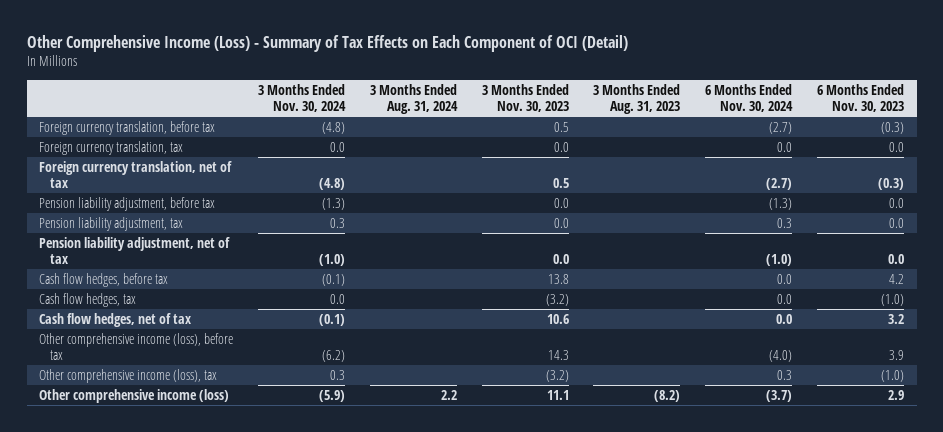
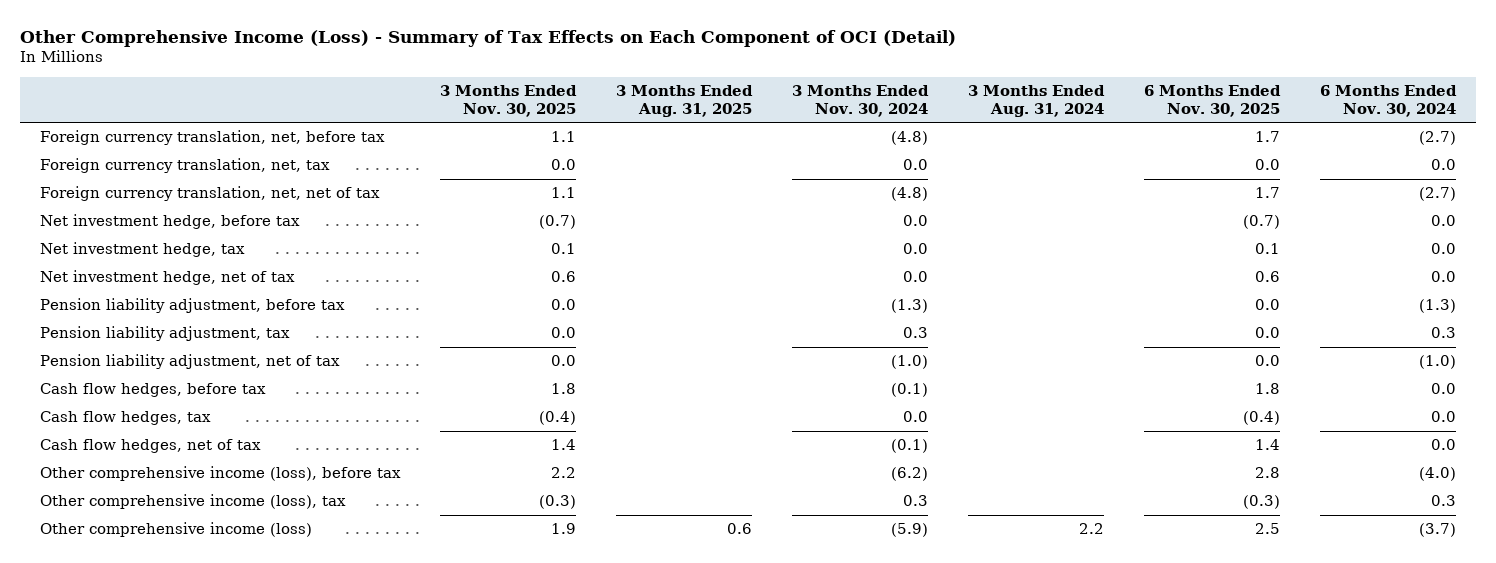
- | 3 Months Ended Nov. 30, 2024 | 3 Months Ended Aug. 31, 2024 | 3 Months Ended Nov. 30, 2023 | 3 Months Ended Aug. 31, 2023 | 6 Months Ended Nov. 30, 2024 | 6 Months Ended Nov. 30, 2023
+ | 3 Months Ended Nov. 30, 2025 | 3 Months Ended Aug. 31, 2025 | 3 Months Ended Nov. 30, 2024 | 3 Months Ended Aug. 31, 2024 | 6 Months Ended Nov. 30, 2025 | 6 Months Ended Nov. 30, 2024
- Foreign currency translation, before tax | (4.8) | | 0.5 | | (2.7) | (0.3)
- Foreign currency translation, tax | 0.0 | | 0.0 | | 0.0 | 0.0
- Foreign currency translation, net of tax | (4.8) | | 0.5 | | (2.7) | (0.3)
+ Foreign currency translation, net, before tax | 1.1 | | (4.8) | | 1.7 | (2.7)
+ Foreign currency translation, net, tax | 0.0 | | 0.0 | | 0.0 | 0.0
+ Foreign currency translation, net, net of tax | 1.1 | | (4.8) | | 1.7 | (2.7)
+ Net investment hedge, before tax | (0.7) | | 0.0 | | (0.7) | 0.0
+ Net investment hedge, tax | 0.1 | | 0.0 | | 0.1 | 0.0
+ Net investment hedge, net of tax | 0.6 | | 0.0 | | 0.6 | 0.0

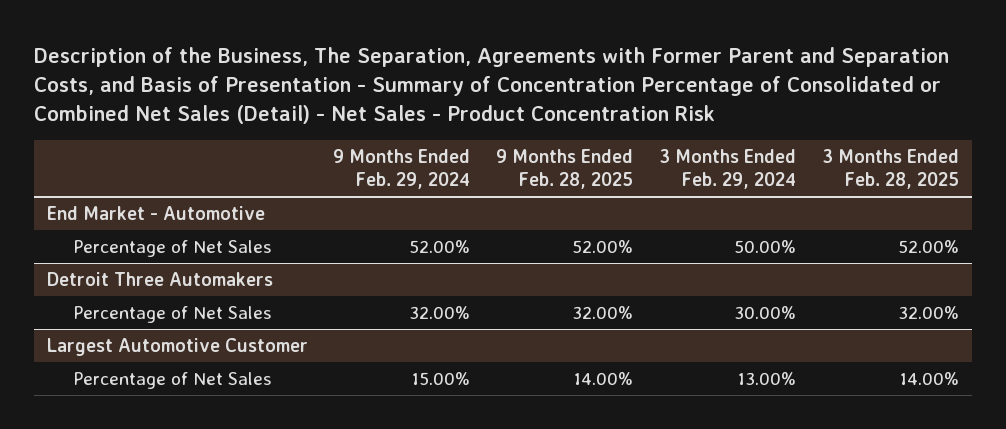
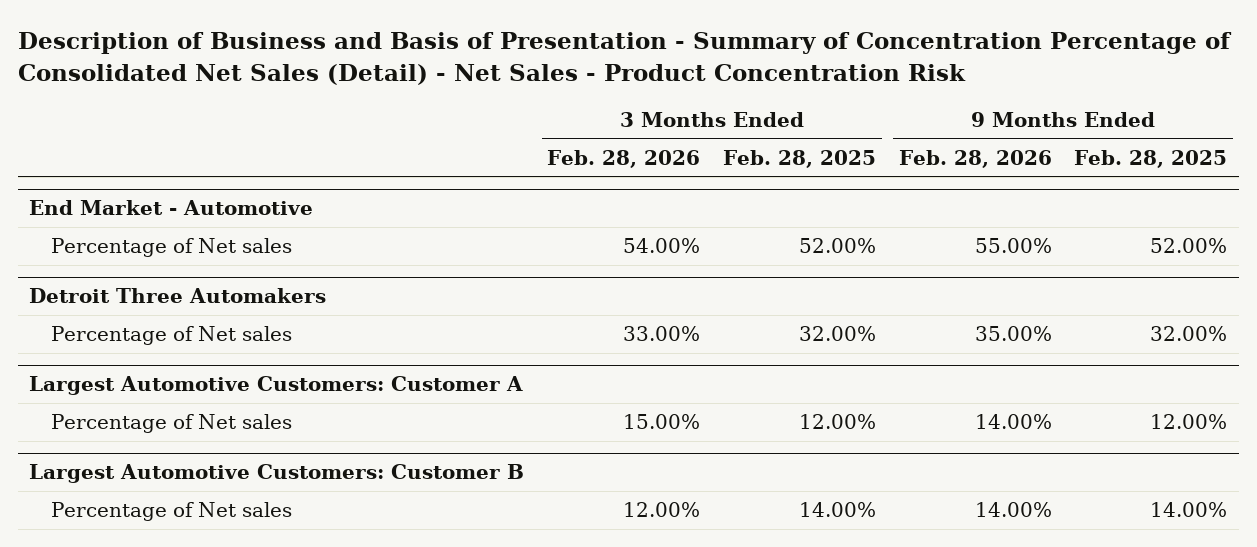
- Description of the Business, The Separation, Agreements with Former Parent and Separation Costs, and Basis of Presentation - Summary of Concentration Percentage of Consolidated or Combined Net Sales (Detail) - Net Sales - Product Concentration Risk
+ Description of Business and Basis of Presentation - Summary of Concentration Percentage of Consolidated Net Sales (Detail) - Net Sales - Product Concentration Risk
- | 9 Months Ended Feb. 29, 2024 | 9 Months Ended Feb. 28, 2025 | 3 Months Ended Feb. 29, 2024 | 3 Months Ended Feb. 28, 2025
+ | 3 Months Ended Feb. 28, 2026 | 3 Months Ended Feb. 28, 2025 | 9 Months Ended Feb. 28, 2026 | 9 Months Ended Feb. 28, 2025
@ End Market - Automotive
- Percentage of Net Sales | 52.00% | 52.00% | 50.00% | 52.00%
+ Percentage of Net sales | 54.00% | 52.00% | 55.00% | 52.00%
@ Detroit Three Automakers
- Percentage of Net Sales | 32.00% | 32.00% | 30.00% | 32.00%
- Largest Automotive Customer
- Percentage of Net Sales | 15.00% | 14.00% | 13.00% | 14.00%
@ Detroit Three Automakers
+ Percentage of Net sales | 33.00% | 32.00% | 35.00% | 32.00%
+ Largest Automotive Customers: Customer A
+ Percentage of Net sales | 15.00% | 12.00% | 14.00% | 12.00%
+ Largest Automotive Customers: Customer B
+ Percentage of Net sales | 12.00% | 14.00% | 14.00% | 14.00%

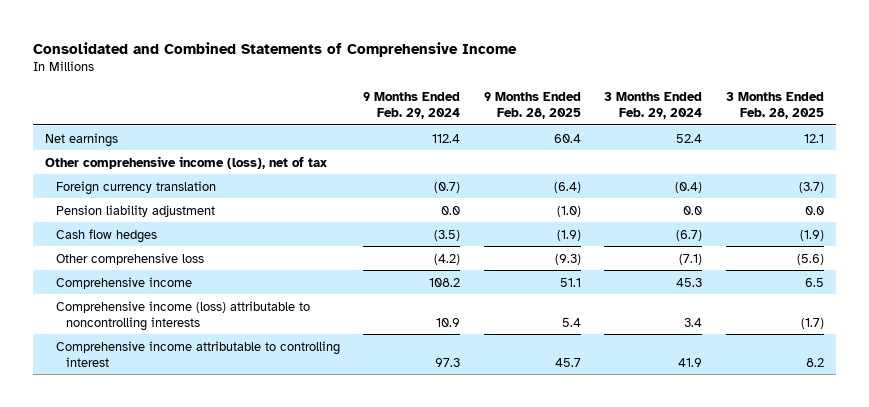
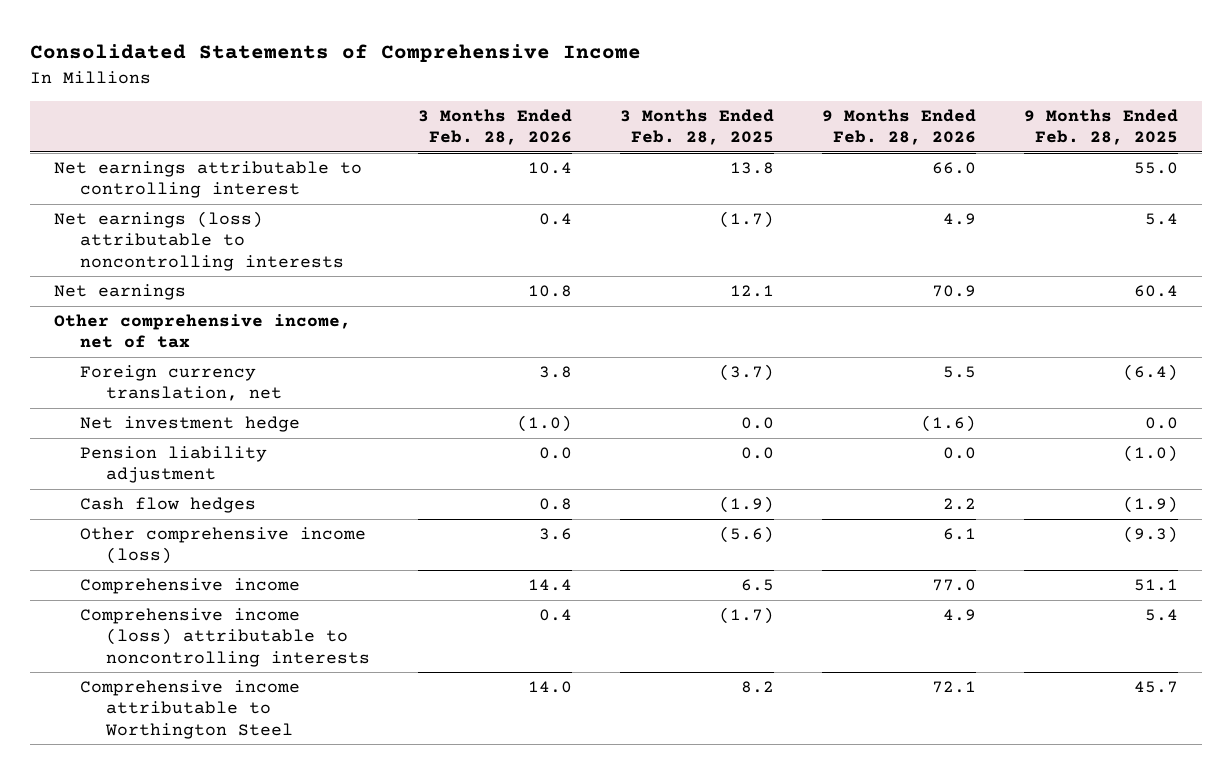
- Consolidated and Combined Statements of Comprehensive Income
+ Consolidated Statements of Comprehensive Income
- | 9 Months Ended Feb. 29, 2024 | 9 Months Ended Feb. 28, 2025 | 3 Months Ended Feb. 29, 2024 | 3 Months Ended Feb. 28, 2025
+ | 3 Months Ended Feb. 28, 2026 | 3 Months Ended Feb. 28, 2025 | 9 Months Ended Feb. 28, 2026 | 9 Months Ended Feb. 28, 2025
+ Net earnings attributable to controlling interest | 10.4 | 13.8 | 66.0 | 55.0
+ Net earnings (loss) attributable to noncontrolling interests | 0.4 | (1.7) | 4.9 | 5.4
- Other comprehensive income (loss), net of tax
- Foreign currency translation | (0.7) | (6.4) | (0.4) | (3.7)
+ Other comprehensive income, net of tax
+ Foreign currency translation, net | 3.8 | (3.7) | 5.5 | (6.4)
+ Net investment hedge | (1.0) | 0.0 | (1.6) | 0.0
- Other comprehensive loss | (4.2) | (9.3) | (7.1) | (5.6)
+ Other comprehensive income (loss) | 3.6 | (5.6) | 6.1 | (9.3)
- Comprehensive income attributable to controlling interest | 97.3 | 45.7 | 41.9 | 8.2
+ Comprehensive income attributable to Worthington Steel | 14.0 | 8.2 | 72.1 | 45.7

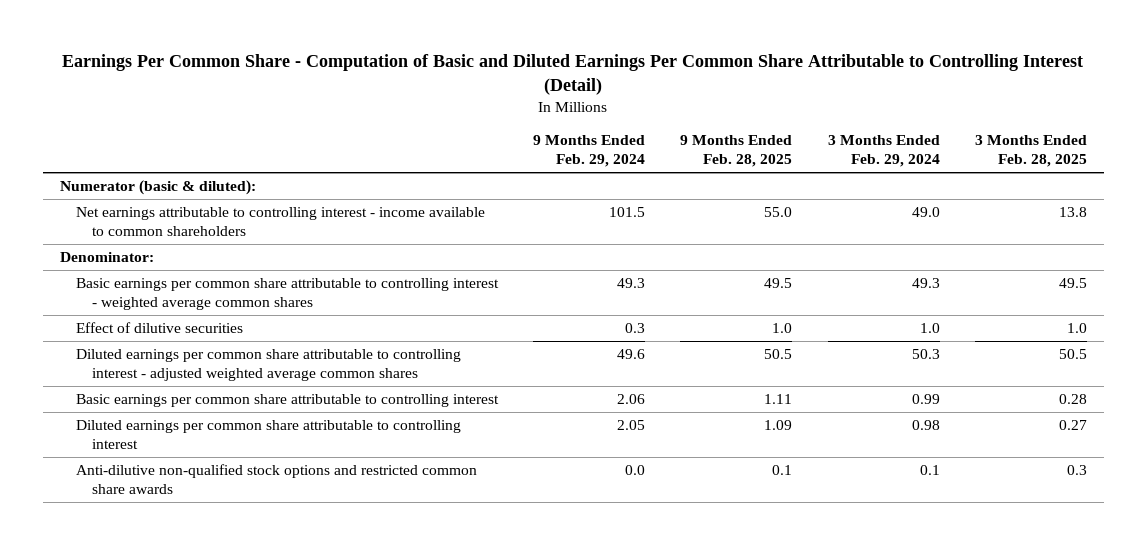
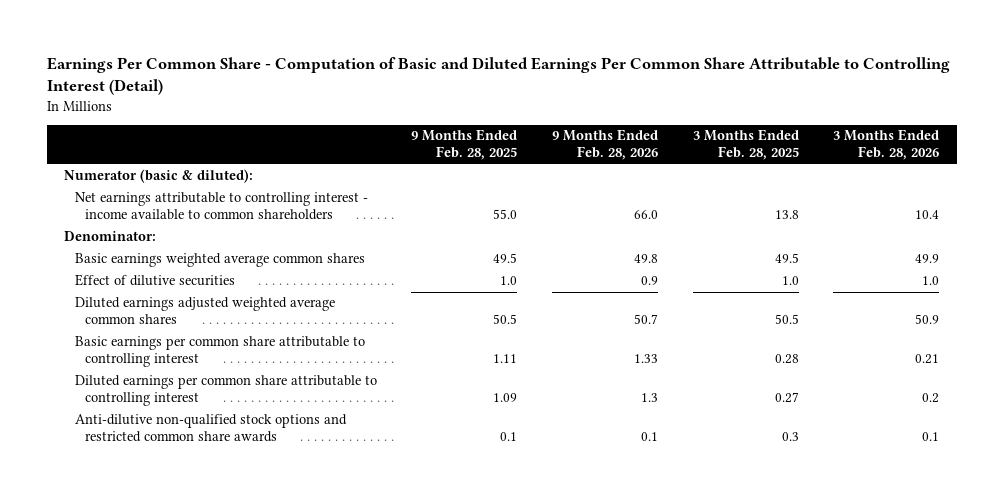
- | 9 Months Ended Feb. 29, 2024 | 9 Months Ended Feb. 28, 2025 | 3 Months Ended Feb. 29, 2024 | 3 Months Ended Feb. 28, 2025
+ | 9 Months Ended Feb. 28, 2025 | 9 Months Ended Feb. 28, 2026 | 3 Months Ended Feb. 28, 2025 | 3 Months Ended Feb. 28, 2026
- Basic earnings per common share attributable to controlling interest - weighted average common shares | 49.3 | 49.5 | 49.3 | 49.5
+ Basic earnings weighted average common shares | 49.5 | 49.8 | 49.5 | 49.9
- Diluted earnings per common share attributable to controlling interest - adjusted weighted average common shares | 49.6 | 50.5 | 50.3 | 50.5
+ Diluted earnings adjusted weighted average common shares | 50.5 | 50.7 | 50.5 | 50.9

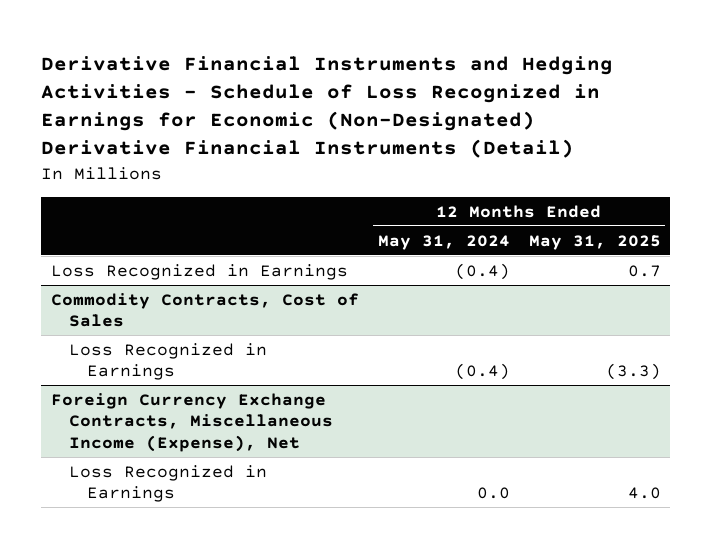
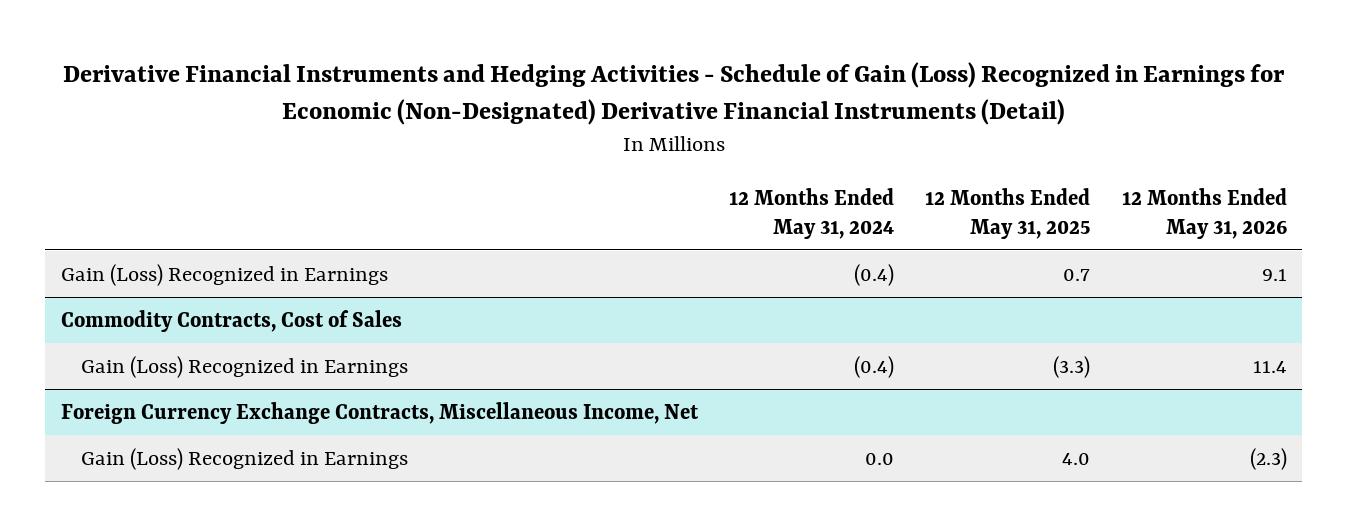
- Derivative Financial Instruments and Hedging Activities - Schedule of Loss Recognized in Earnings for Economic (Non-Designated) Derivative Financial Instruments (Detail)
+ Derivative Financial Instruments and Hedging Activities - Schedule of Gain (Loss) Recognized in Earnings for Economic (Non-Designated) Derivative Financial Instruments (Detail)
- | 12 Months Ended May 31, 2024 | 12 Months Ended May 31, 2025
+ | 12 Months Ended May 31, 2024 | 12 Months Ended May 31, 2025 | 12 Months Ended May 31, 2026
- Loss Recognized in Earnings | (0.4) | 0.7
+ Gain (Loss) Recognized in Earnings | (0.4) | 0.7 | 9.1
@ Commodity Contracts, Cost of Sales
- Loss Recognized in Earnings | (0.4) | (3.3)
- Foreign Currency Exchange Contracts, Miscellaneous Income (Expense), Net
- Loss Recognized in Earnings | 0.0 | 4.0
@ Commodity Contracts, Cost of Sales
+ Gain (Loss) Recognized in Earnings | (0.4) | (3.3) | 11.4
+ Foreign Currency Exchange Contracts, Miscellaneous Income, Net
+ Gain (Loss) Recognized in Earnings | 0.0 | 4.0 | (2.3)

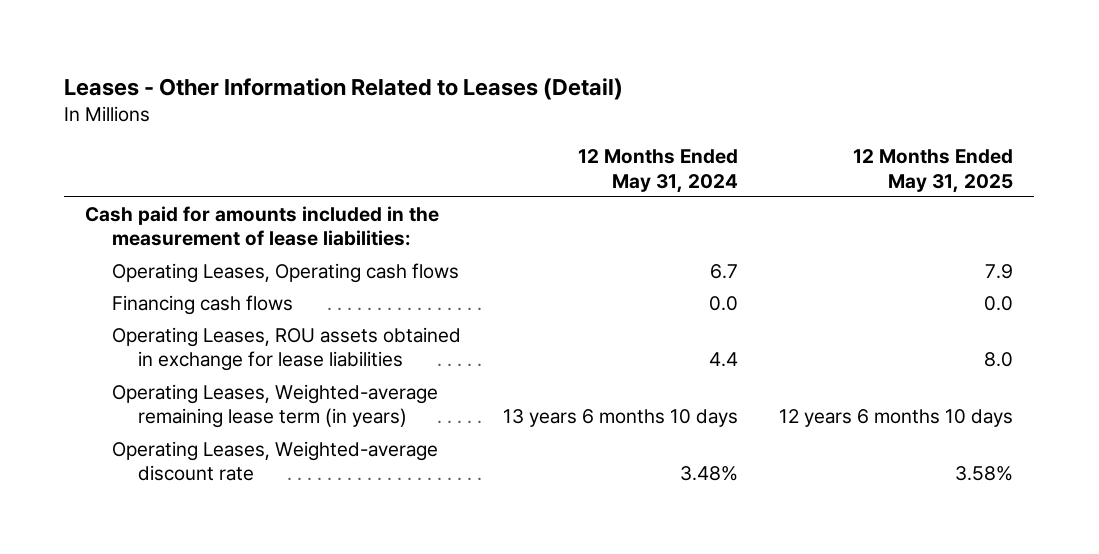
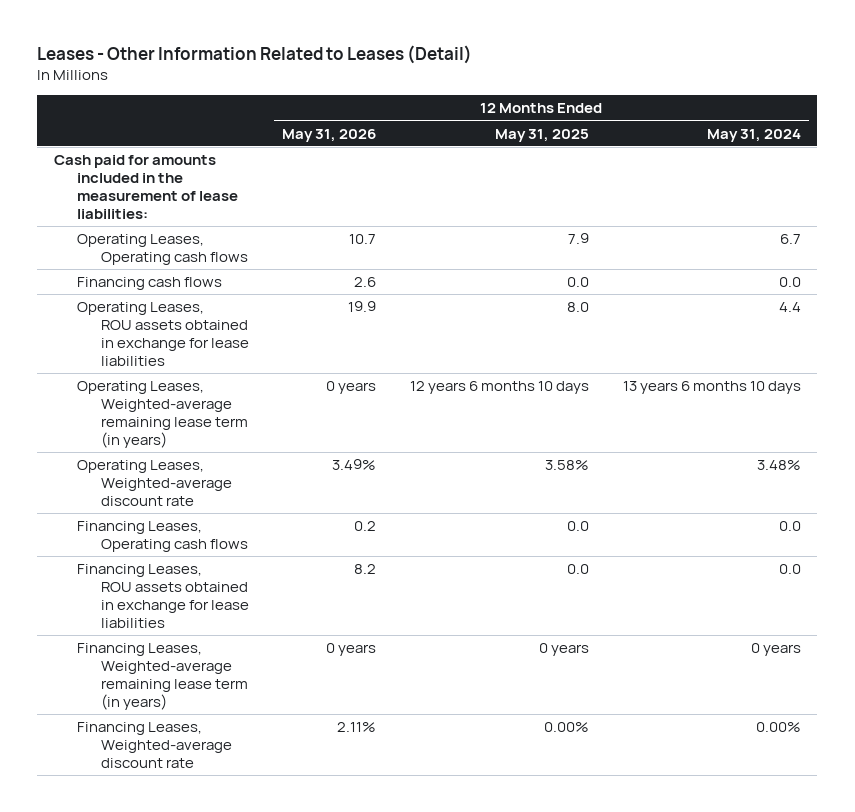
- | 12 Months Ended May 31, 2024 | 12 Months Ended May 31, 2025
+ | 12 Months Ended May 31, 2026 | 12 Months Ended May 31, 2025 | 12 Months Ended May 31, 2024
+ Financing Leases, Operating cash flows | 0.2 | 0.0 | 0.0
+ Financing Leases, ROU assets obtained in exchange for lease liabilities | 8.2 | 0.0 | 0.0
+ Financing Leases, Weighted-average remaining lease term (in years) | 0 years | 0 years | 0 years
+ Financing Leases, Weighted-average discount rate | 2.11% | 0.00% | 0.00%

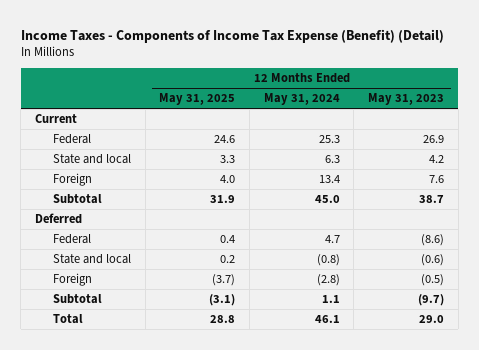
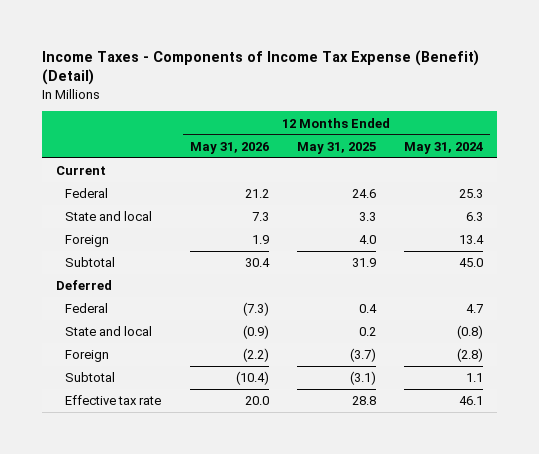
- | 12 Months Ended May 31, 2025 | 12 Months Ended May 31, 2024 | 12 Months Ended May 31, 2023
+ | 12 Months Ended May 31, 2026 | 12 Months Ended May 31, 2025 | 12 Months Ended May 31, 2024
- Total | 28.8 | 46.1 | 29.0
+ Effective tax rate | 20.0 | 28.8 | 46.1

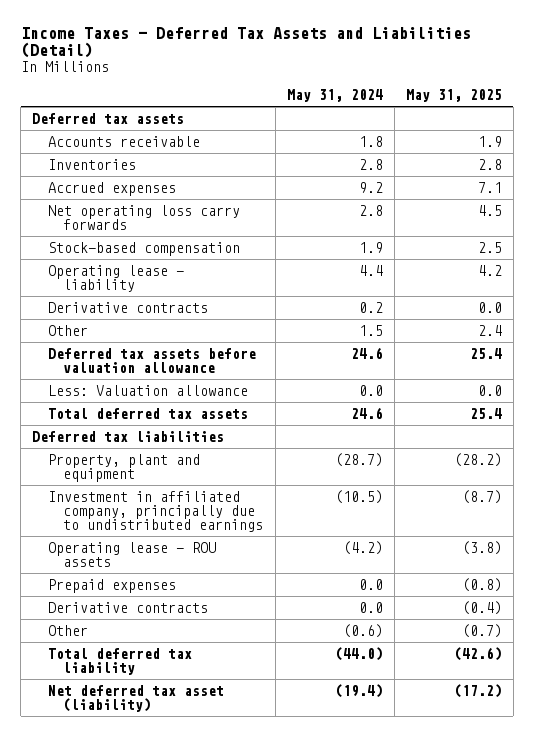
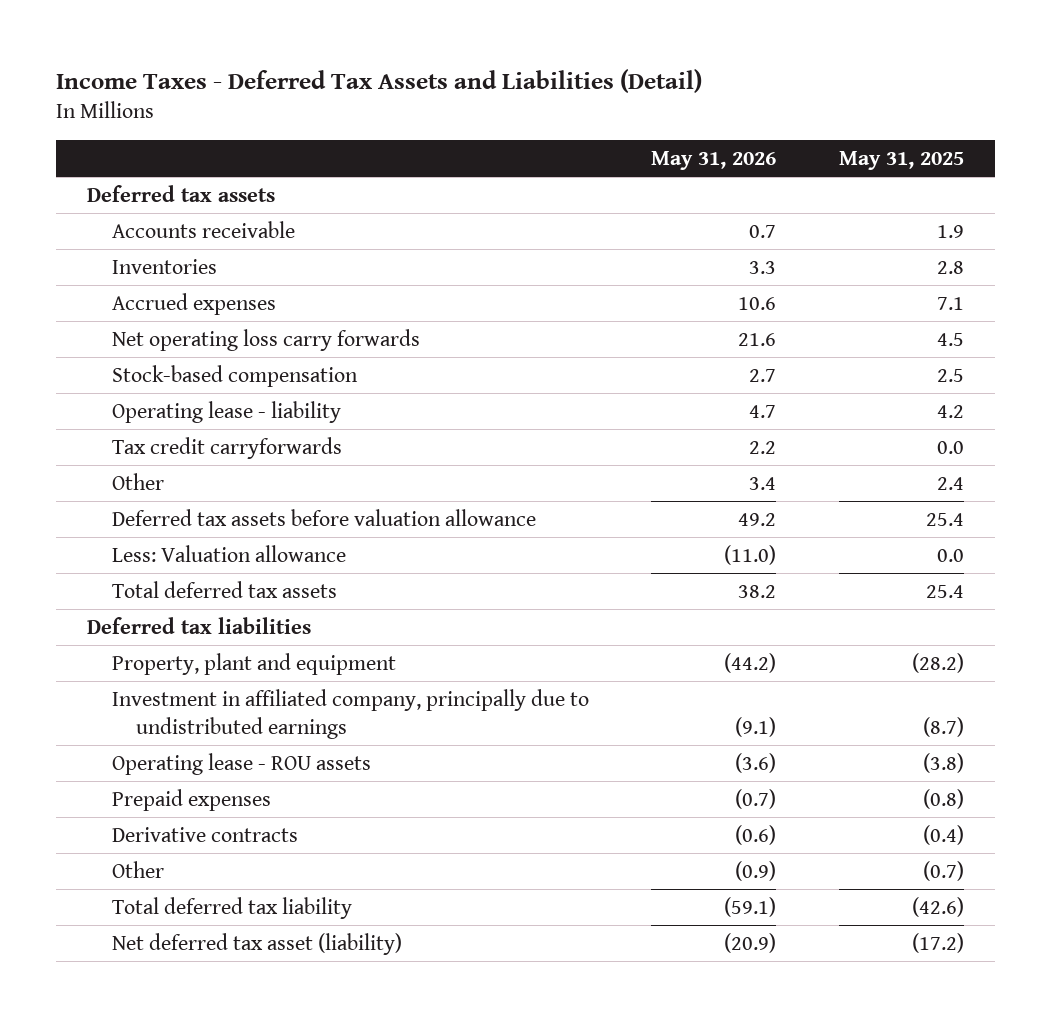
- | May 31, 2024 | May 31, 2025
+ | May 31, 2026 | May 31, 2025
- Derivative contracts | 0.2 | 0.0
+ Tax credit carryforwards | 2.2 | 0.0

